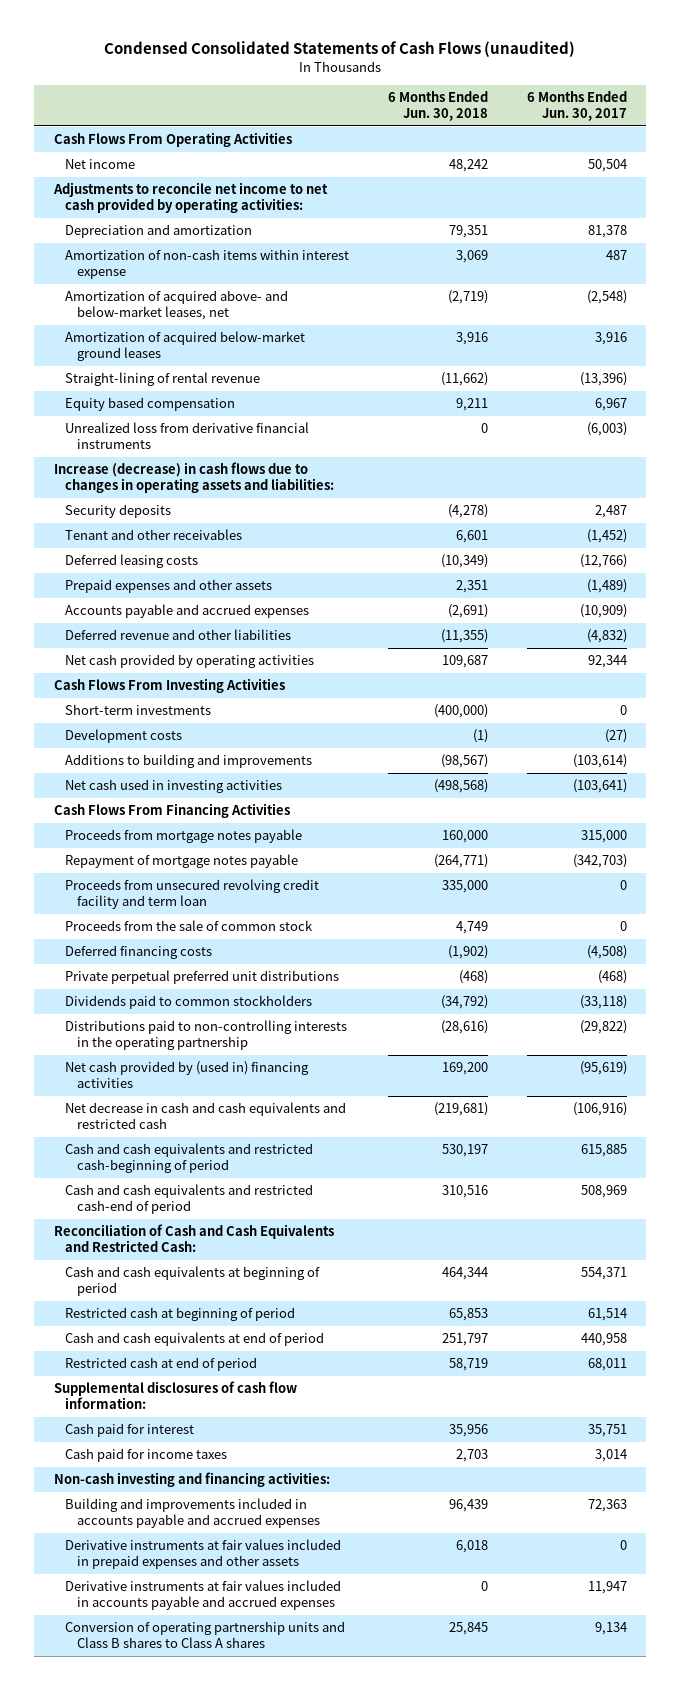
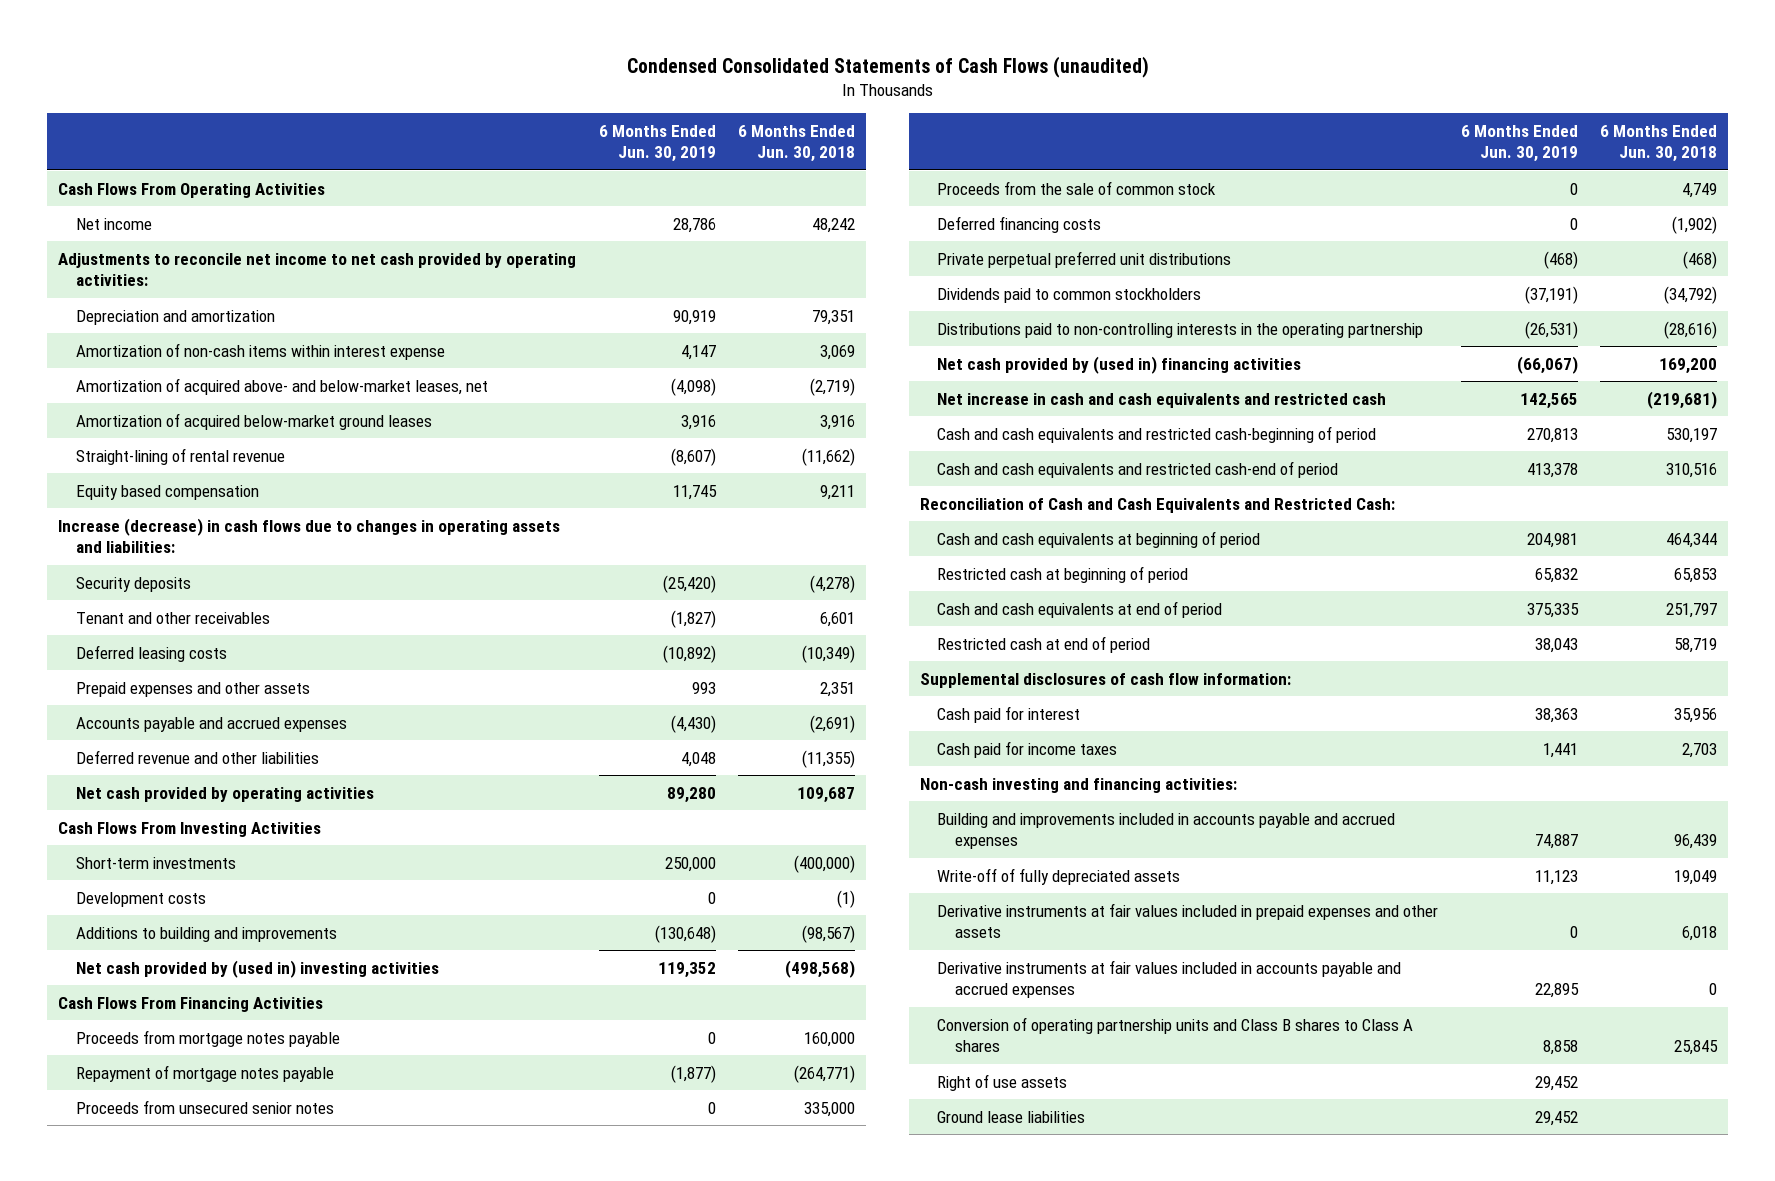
- | 6 Months Ended Jun. 30, 2018 | 6 Months Ended Jun. 30, 2017
+ | 6 Months Ended Jun. 30, 2019 | 6 Months Ended Jun. 30, 2018
- Unrealized loss from derivative financial instruments | 0 | (6,003)
- Net cash used in investing activities | (498,568) | (103,641)
+ Net cash provided by (used in) investing activities | 119,352 | (498,568)
- Proceeds from unsecured revolving credit facility and term loan | 335,000 | 0
+ Proceeds from unsecured senior notes | 0 | 335,000
- Net decrease in cash and cash equivalents and restricted cash | (219,681) | (106,916)
+ Net increase in cash and cash equivalents and restricted cash | 142,565 | (219,681)
+ Write-off of fully depreciated assets | 11,123 | 19,049
+ Right of use assets | 29,452 |
+ Ground lease liabilities | 29,452 |

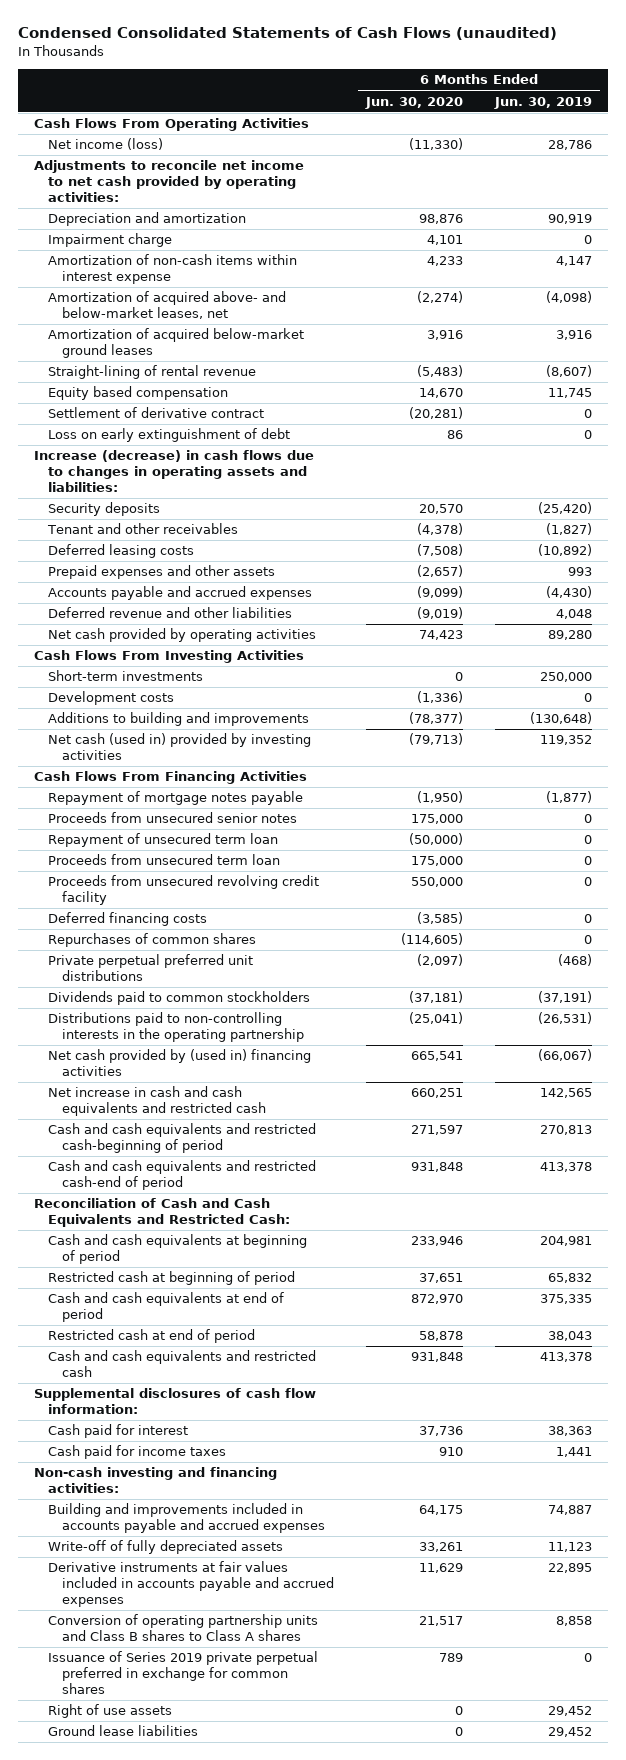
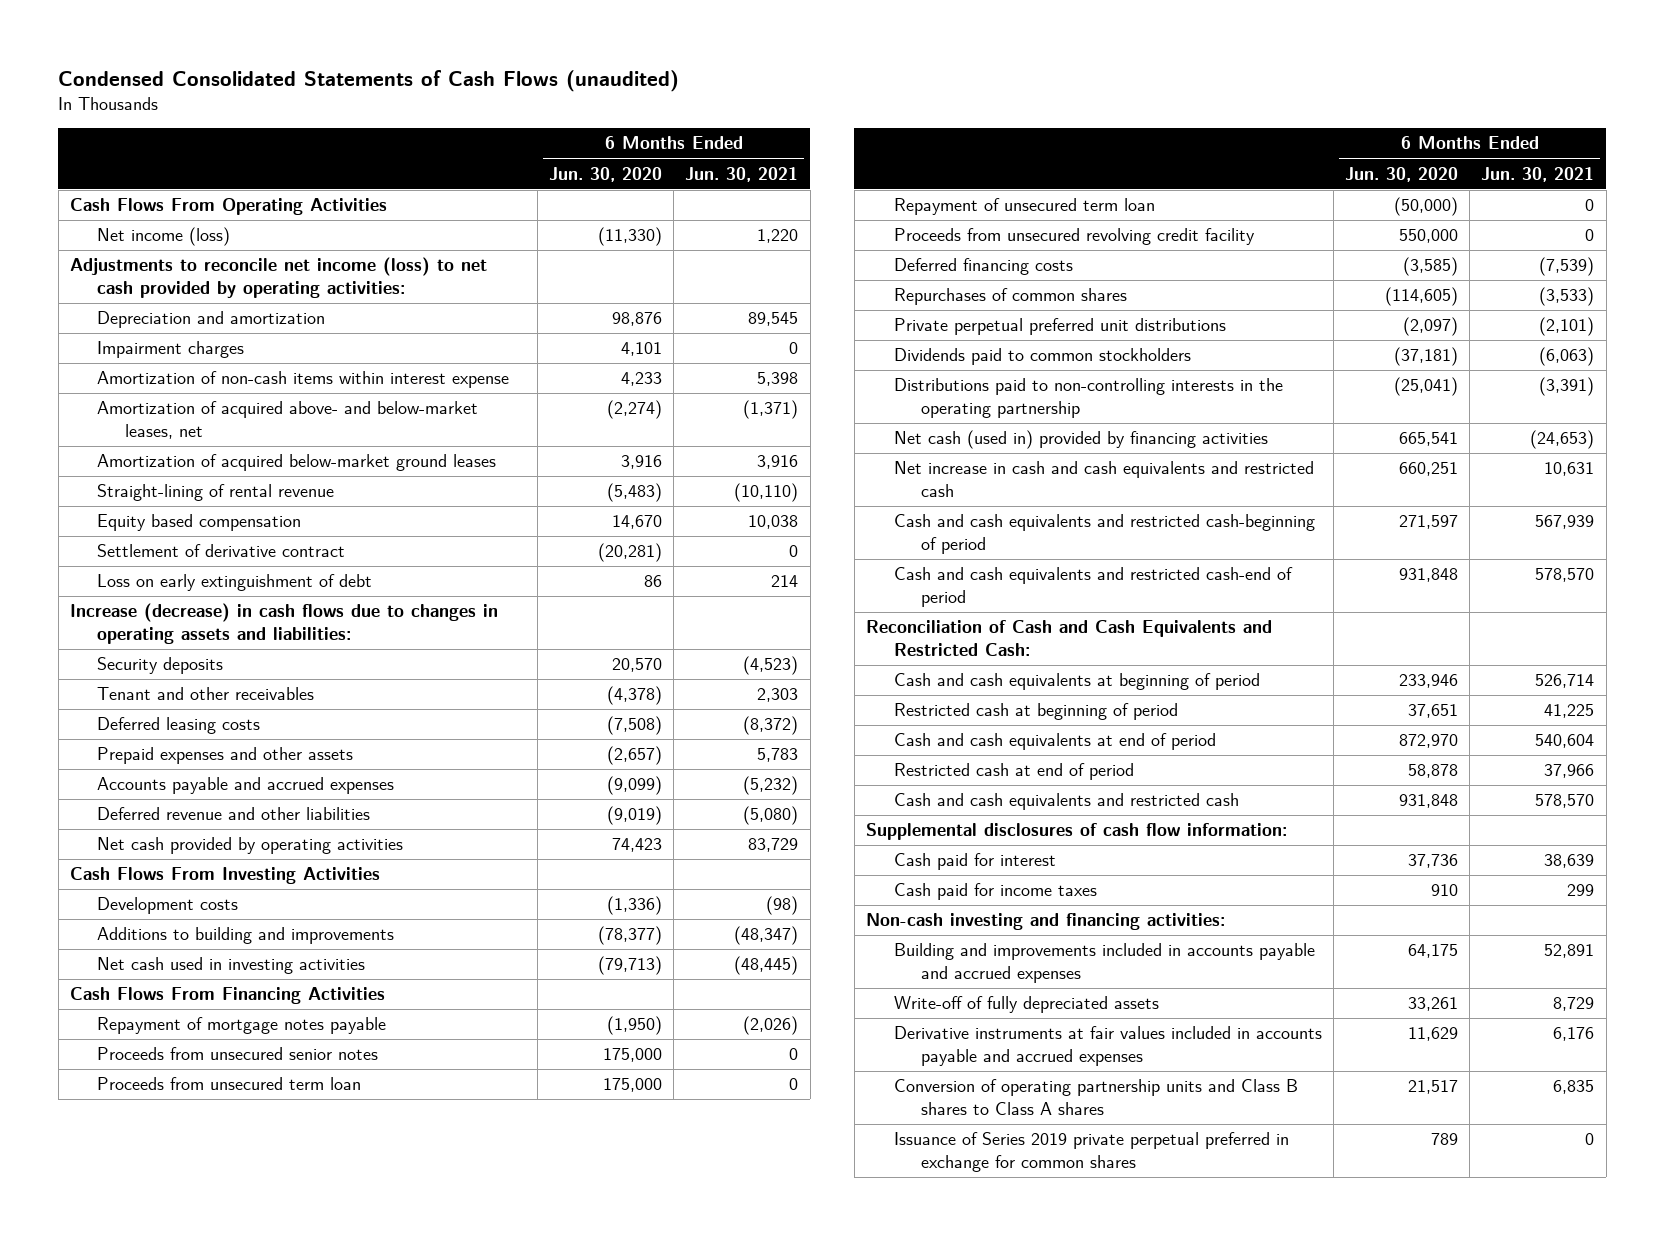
- | 6 Months Ended Jun. 30, 2020 | 6 Months Ended Jun. 30, 2019
+ | 6 Months Ended Jun. 30, 2020 | 6 Months Ended Jun. 30, 2021
- Adjustments to reconcile net income to net cash provided by operating activities:
+ Adjustments to reconcile net income (loss) to net cash provided by operating activities:
- Impairment charge | 4,101 | 0
+ Impairment charges | 4,101 | 0
- Short-term investments | 0 | 250,000
- Net cash (used in) provided by investing activities | (79,713) | 119,352
+ Net cash used in investing activities | (79,713) | (48,445)
moved down: Repayment of unsecured term loan | (50,000) | 0
- Net cash provided by (used in) financing activities | 665,541 | (66,067)
+ Net cash (used in) provided by financing activities | 665,541 | (24,653)
- Right of use assets | 0 | 29,452
- Ground lease liabilities | 0 | 29,452

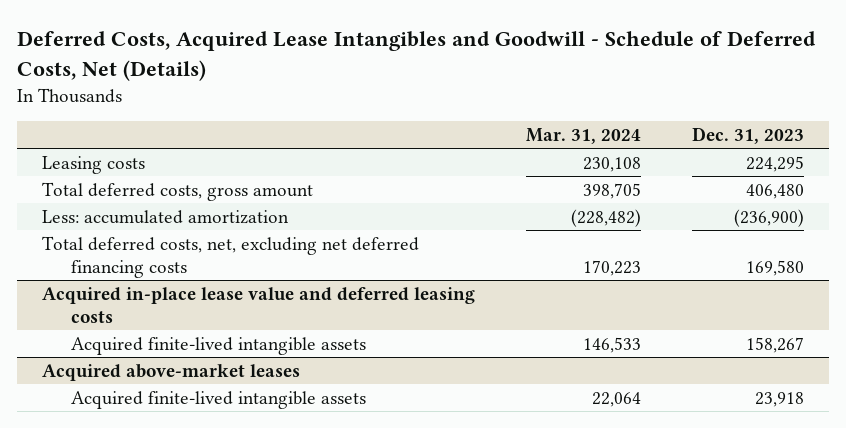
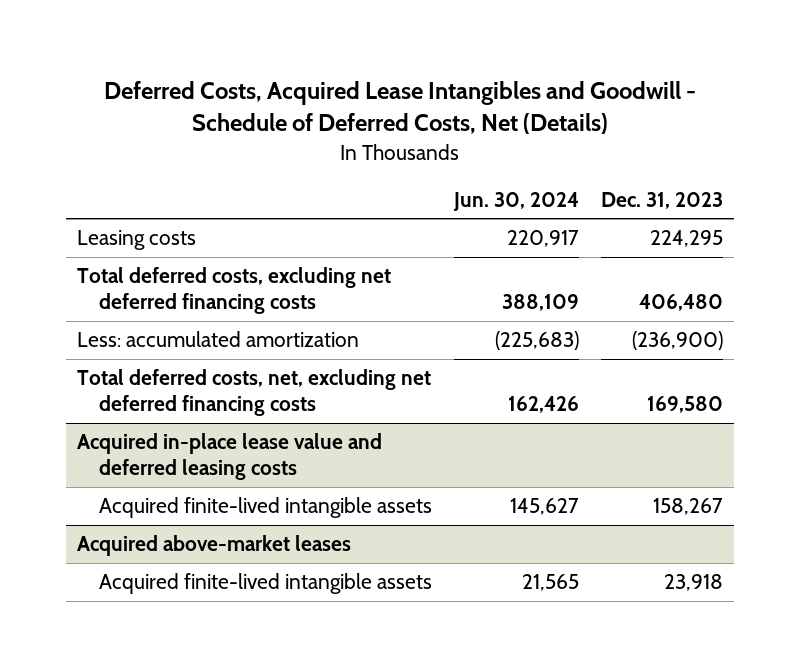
- | Mar. 31, 2024 | Dec. 31, 2023
+ | Jun. 30, 2024 | Dec. 31, 2023
- Total deferred costs, gross amount | 398,705 | 406,480
+ Total deferred costs, excluding net deferred financing costs | 388,109 | 406,480

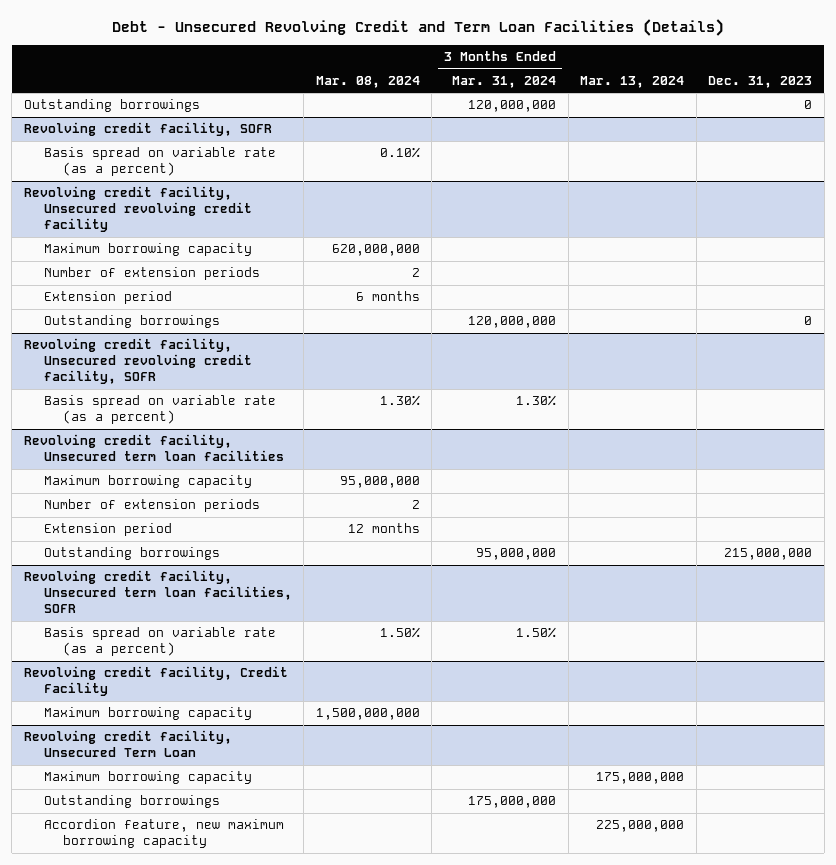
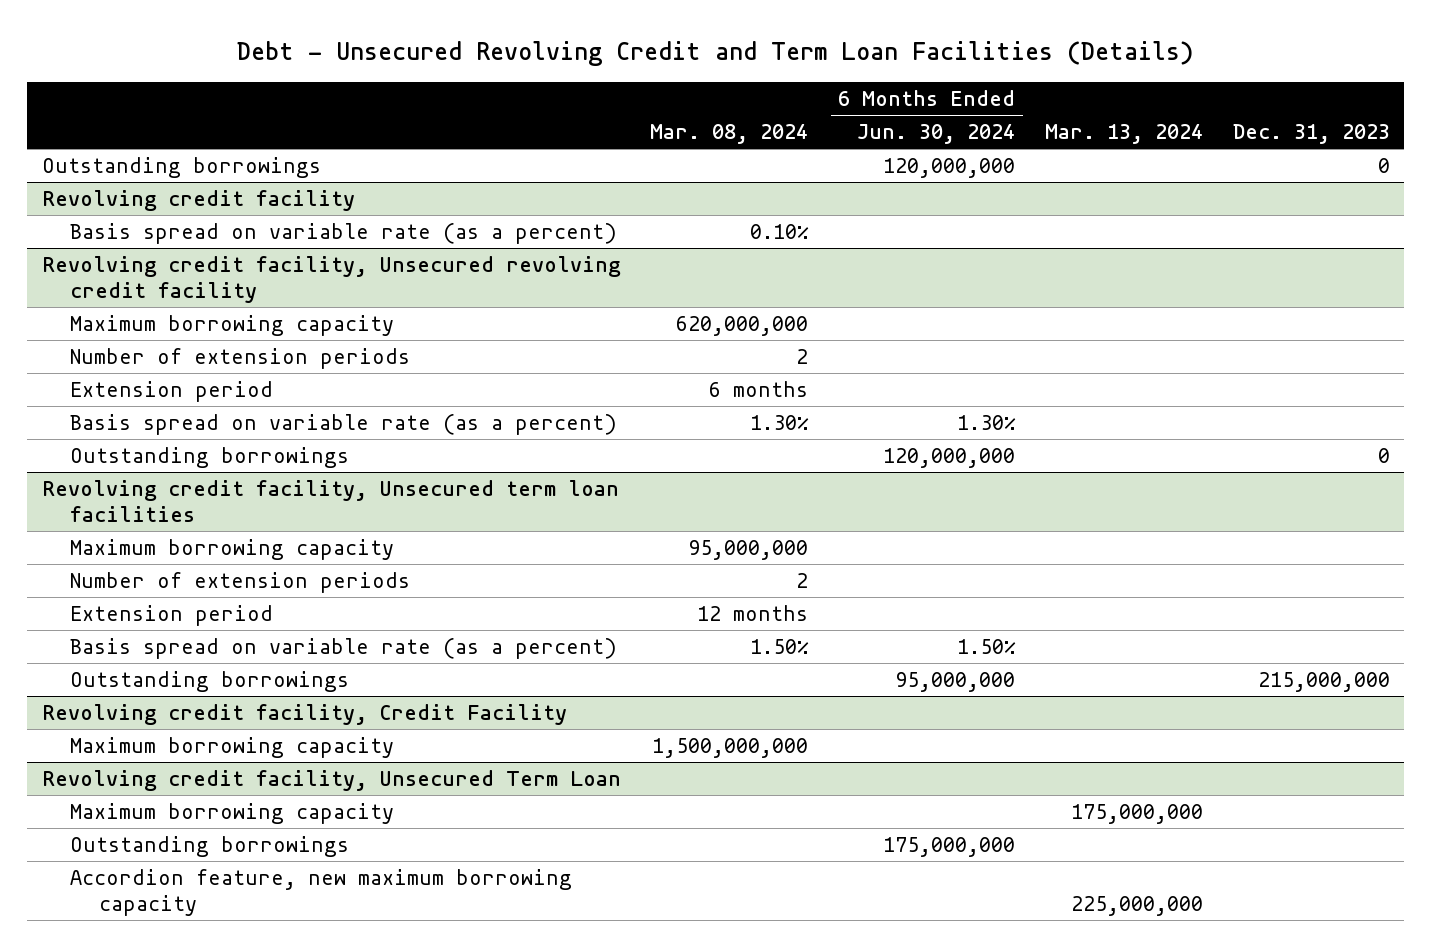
- | Mar. 08, 2024 | 3 Months Ended Mar. 31, 2024 | Mar. 13, 2024 | Dec. 31, 2023
+ | Mar. 08, 2024 | 6 Months Ended Jun. 30, 2024 | Mar. 13, 2024 | Dec. 31, 2023
- Revolving credit facility, SOFR
+ Revolving credit facility
- Revolving credit facility, Unsecured revolving credit facility, SOFR
@ Revolving credit facility, Unsecured revolving credit facility
moved down: Outstanding borrowings | | 120,000,000 | | 0
- Revolving credit facility, Unsecured term loan facilities, SOFR
@ Revolving credit facility, Unsecured term loan facilities
moved down: Outstanding borrowings | | 95,000,000 | | 215,000,000

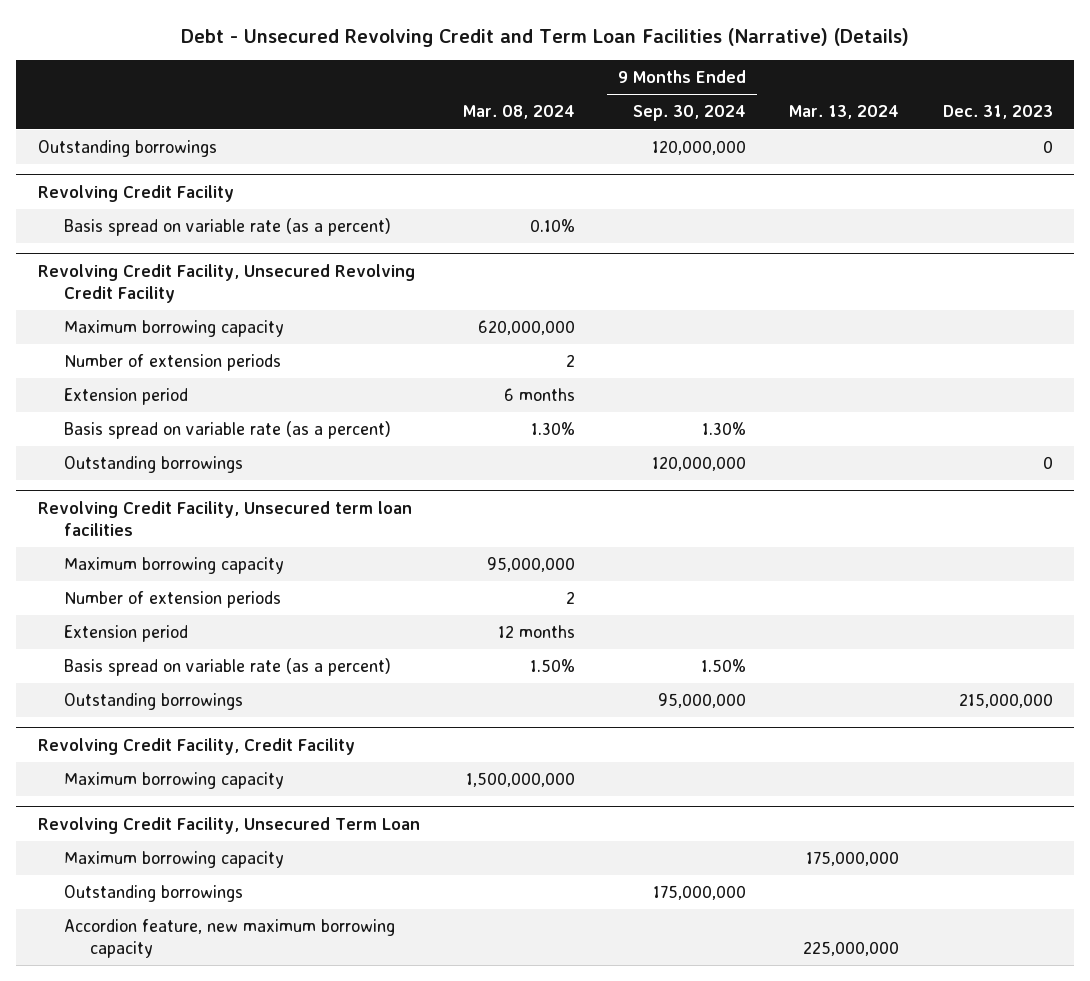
- Debt - Unsecured Revolving Credit and Term Loan Facilities (Details)
+ Debt - Unsecured Revolving Credit and Term Loan Facilities (Narrative) (Details)
- | Mar. 08, 2024 | 6 Months Ended Jun. 30, 2024 | Mar. 13, 2024 | Dec. 31, 2023
+ | Mar. 08, 2024 | 9 Months Ended Sep. 30, 2024 | Mar. 13, 2024 | Dec. 31, 2023
- Revolving credit facility
+ Revolving Credit Facility
- Revolving credit facility, Unsecured revolving credit facility
+ Revolving Credit Facility, Unsecured Revolving Credit Facility
- Revolving credit facility, Unsecured term loan facilities
+ Revolving Credit Facility, Unsecured term loan facilities
- Revolving credit facility, Credit Facility
+ Revolving Credit Facility, Credit Facility
- Revolving credit facility, Unsecured Term Loan
+ Revolving Credit Facility, Unsecured Term Loan

